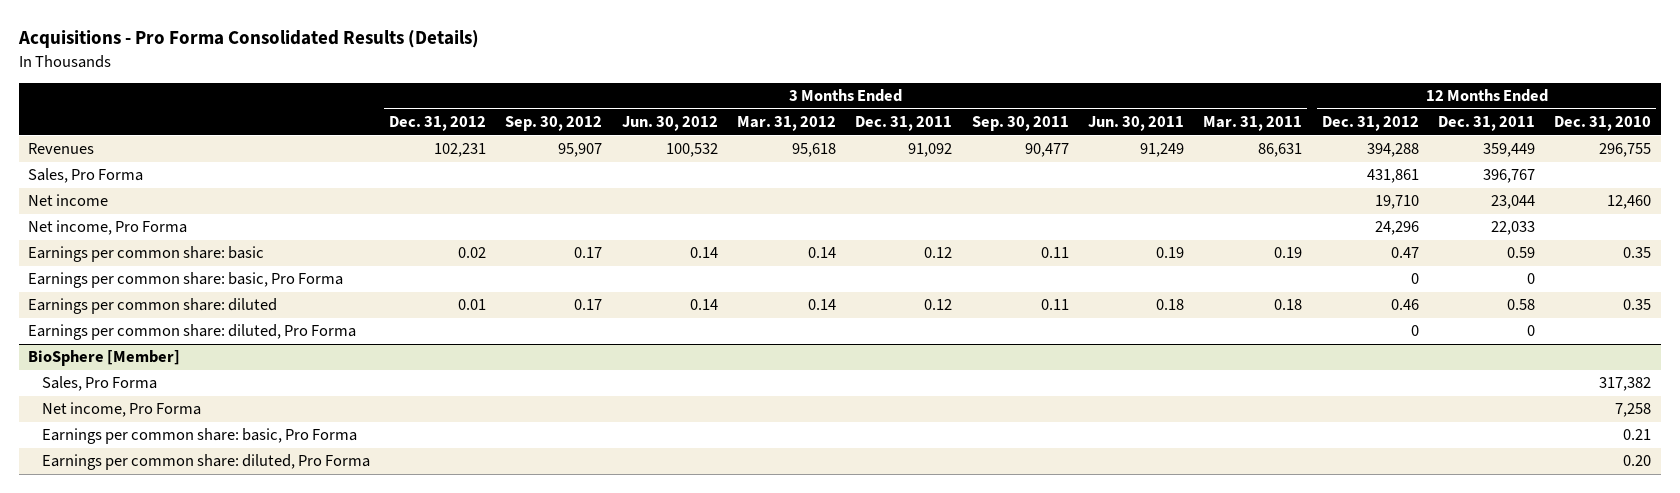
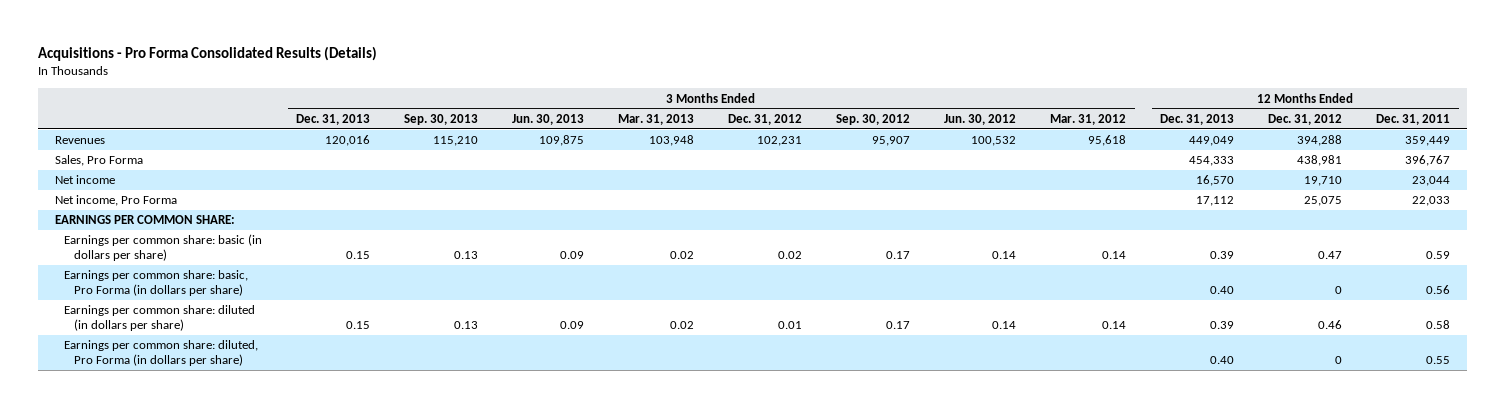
- | 3 Months Ended Dec. 31, 2012 | 3 Months Ended Sep. 30, 2012 | 3 Months Ended Jun. 30, 2012 | 3 Months Ended Mar. 31, 2012 | 3 Months Ended Dec. 31, 2011 | 3 Months Ended Sep. 30, 2011 | 3 Months Ended Jun. 30, 2011 | 3 Months Ended Mar. 31, 2011 | 12 Months Ended Dec. 31, 2012 | 12 Months Ended Dec. 31, 2011 | 12 Months Ended Dec. 31, 2010
+ | 3 Months Ended Dec. 31, 2013 | 3 Months Ended Sep. 30, 2013 | 3 Months Ended Jun. 30, 2013 | 3 Months Ended Mar. 31, 2013 | 3 Months Ended Dec. 31, 2012 | 3 Months Ended Sep. 30, 2012 | 3 Months Ended Jun. 30, 2012 | 3 Months Ended Mar. 31, 2012 | 12 Months Ended Dec. 31, 2013 | 12 Months Ended Dec. 31, 2012 | 12 Months Ended Dec. 31, 2011
- Sales, Pro Forma | | | | | | | | | 431,861 | 396,767 |
+ Sales, Pro Forma | | | | | | | | | 454,333 | 438,981 | 396,767
- Net income, Pro Forma | | | | | | | | | 24,296 | 22,033 |
- Earnings per common share: basic | 0.02 | 0.17 | 0.14 | 0.14 | 0.12 | 0.11 | 0.19 | 0.19 | 0.47 | 0.59 | 0.35
- Earnings per common share: basic, Pro Forma | | | | | | | | | 0 | 0 |
- Earnings per common share: diluted | 0.01 | 0.17 | 0.14 | 0.14 | 0.12 | 0.11 | 0.18 | 0.18 | 0.46 | 0.58 | 0.35
- Earnings per common share: diluted, Pro Forma | | | | | | | | | 0 | 0 |
- BioSphere [Member]
- Sales, Pro Forma | | | | | | | | | | | 317,382
- Net income, Pro Forma | | | | | | | | | | | 7,258
- Earnings per common share: basic, Pro Forma | | | | | | | | | | | 0.21
- Earnings per common share: diluted, Pro Forma | | | | | | | | | | | 0.20
+ Net income, Pro Forma | | | | | | | | | 17,112 | 25,075 | 22,033
+ EARNINGS PER COMMON SHARE:
+ Earnings per common share: basic (in dollars per share) | 0.15 | 0.13 | 0.09 | 0.02 | 0.02 | 0.17 | 0.14 | 0.14 | 0.39 | 0.47 | 0.59
+ Earnings per common share: basic, Pro Forma (in dollars per share) | | | | | | | | | 0.40 | 0 | 0.56
+ Earnings per common share: diluted (in dollars per share) | 0.15 | 0.13 | 0.09 | 0.02 | 0.01 | 0.17 | 0.14 | 0.14 | 0.39 | 0.46 | 0.58
+ Earnings per common share: diluted, Pro Forma (in dollars per share) | | | | | | | | | 0.40 | 0 | 0.55

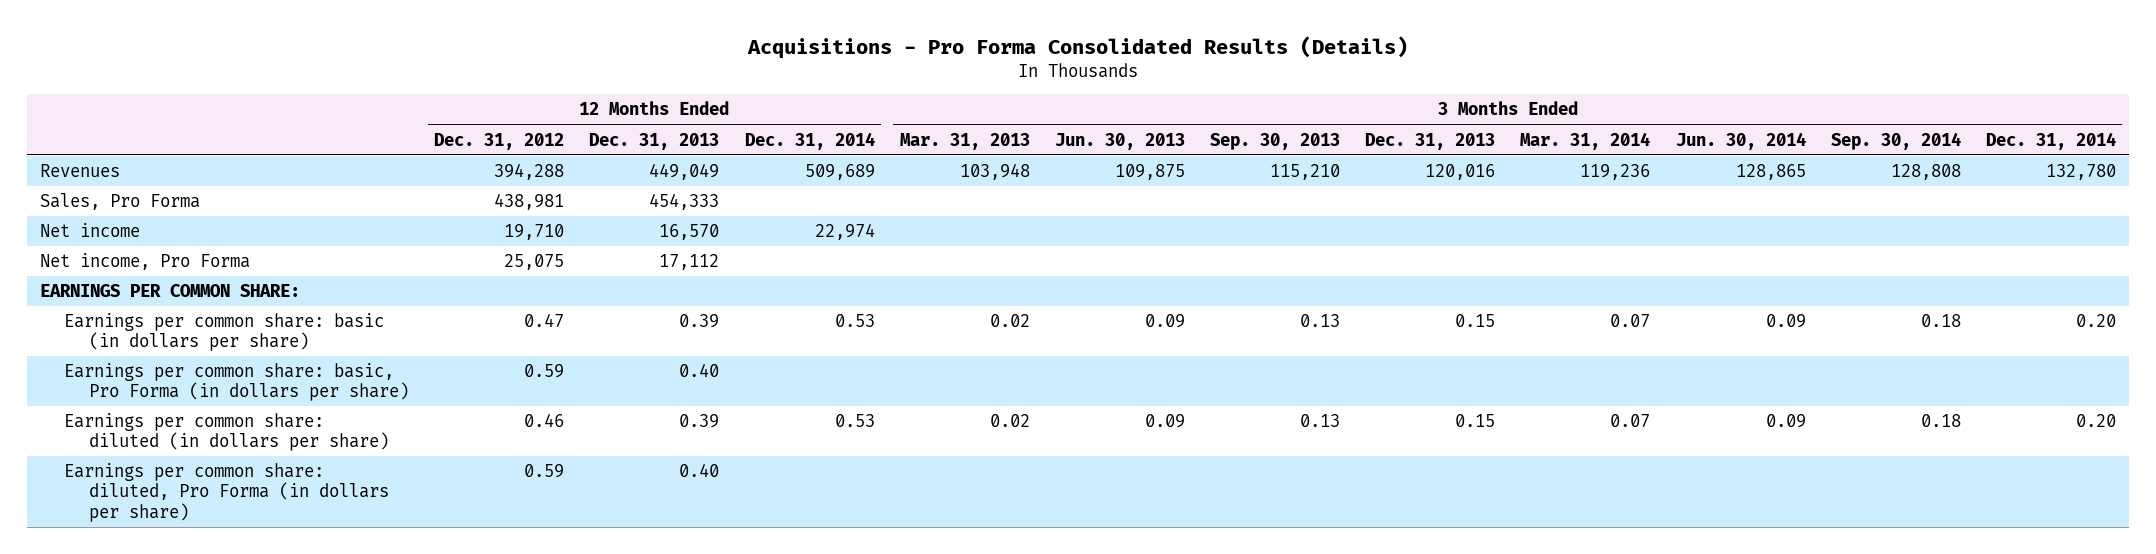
- | 3 Months Ended Dec. 31, 2013 | 3 Months Ended Sep. 30, 2013 | 3 Months Ended Jun. 30, 2013 | 3 Months Ended Mar. 31, 2013 | 3 Months Ended Dec. 31, 2012 | 3 Months Ended Sep. 30, 2012 | 3 Months Ended Jun. 30, 2012 | 3 Months Ended Mar. 31, 2012 | 12 Months Ended Dec. 31, 2013 | 12 Months Ended Dec. 31, 2012 | 12 Months Ended Dec. 31, 2011
+ | 12 Months Ended Dec. 31, 2012 | 12 Months Ended Dec. 31, 2013 | 12 Months Ended Dec. 31, 2014 | 3 Months Ended Mar. 31, 2013 | 3 Months Ended Jun. 30, 2013 | 3 Months Ended Sep. 30, 2013 | 3 Months Ended Dec. 31, 2013 | 3 Months Ended Mar. 31, 2014 | 3 Months Ended Jun. 30, 2014 | 3 Months Ended Sep. 30, 2014 | 3 Months Ended Dec. 31, 2014
- Earnings per common share: basic, Pro Forma (in dollars per share) | | | | | | | | | 0.40 | 0 | 0.56
+ Earnings per common share: basic, Pro Forma (in dollars per share) | 0.59 | 0.40 | | | | | | | | |
- Earnings per common share: diluted, Pro Forma (in dollars per share) | | | | | | | | | 0.40 | 0 | 0.55
+ Earnings per common share: diluted, Pro Forma (in dollars per share) | 0.59 | 0.40 | | | | | | | | |

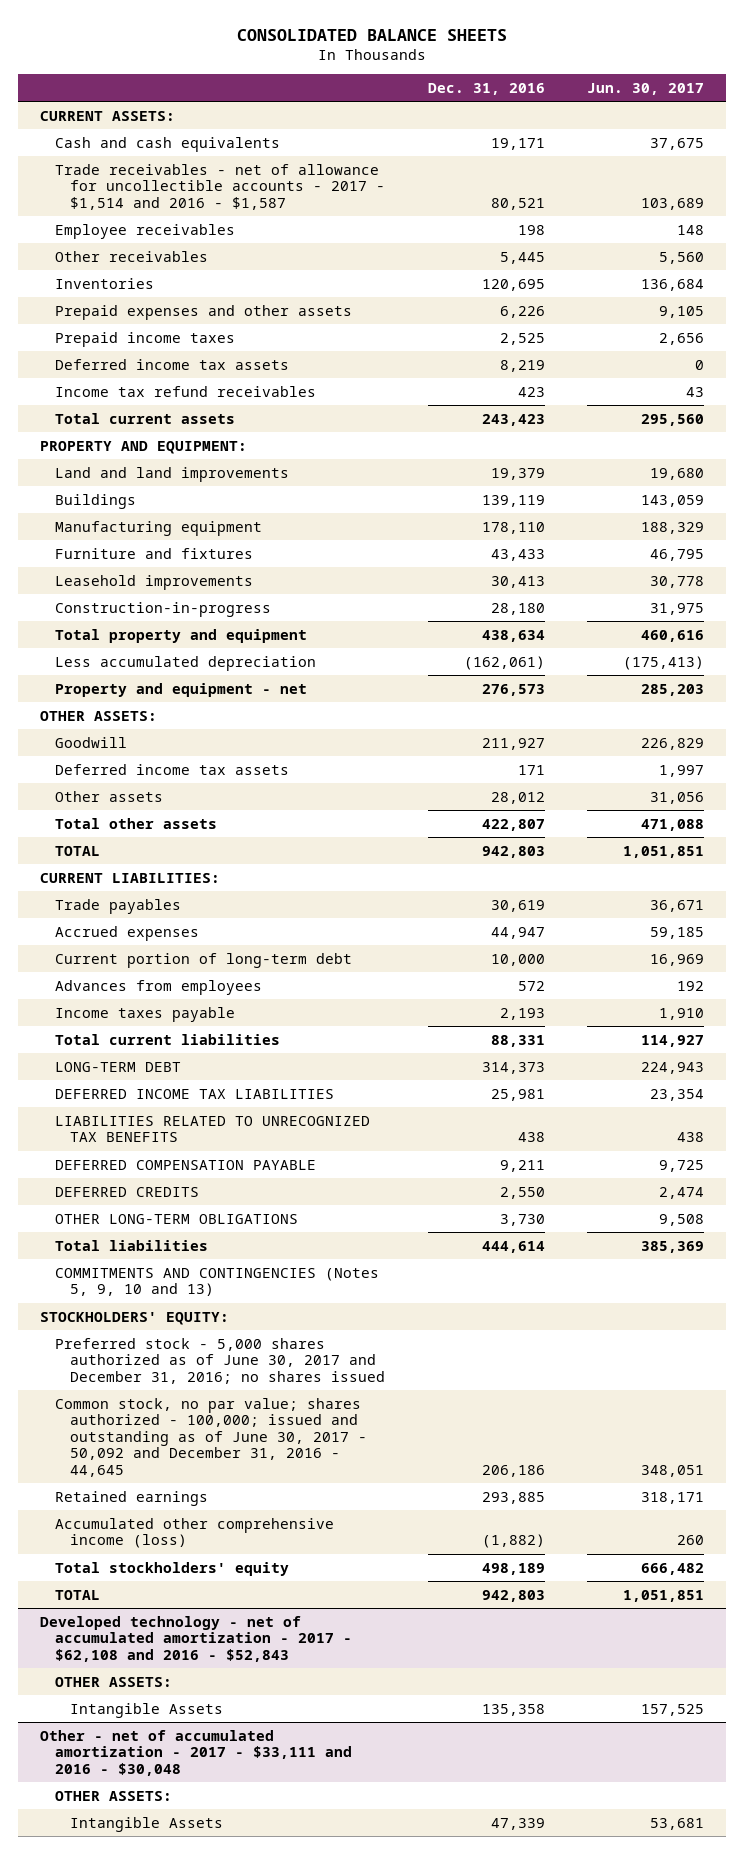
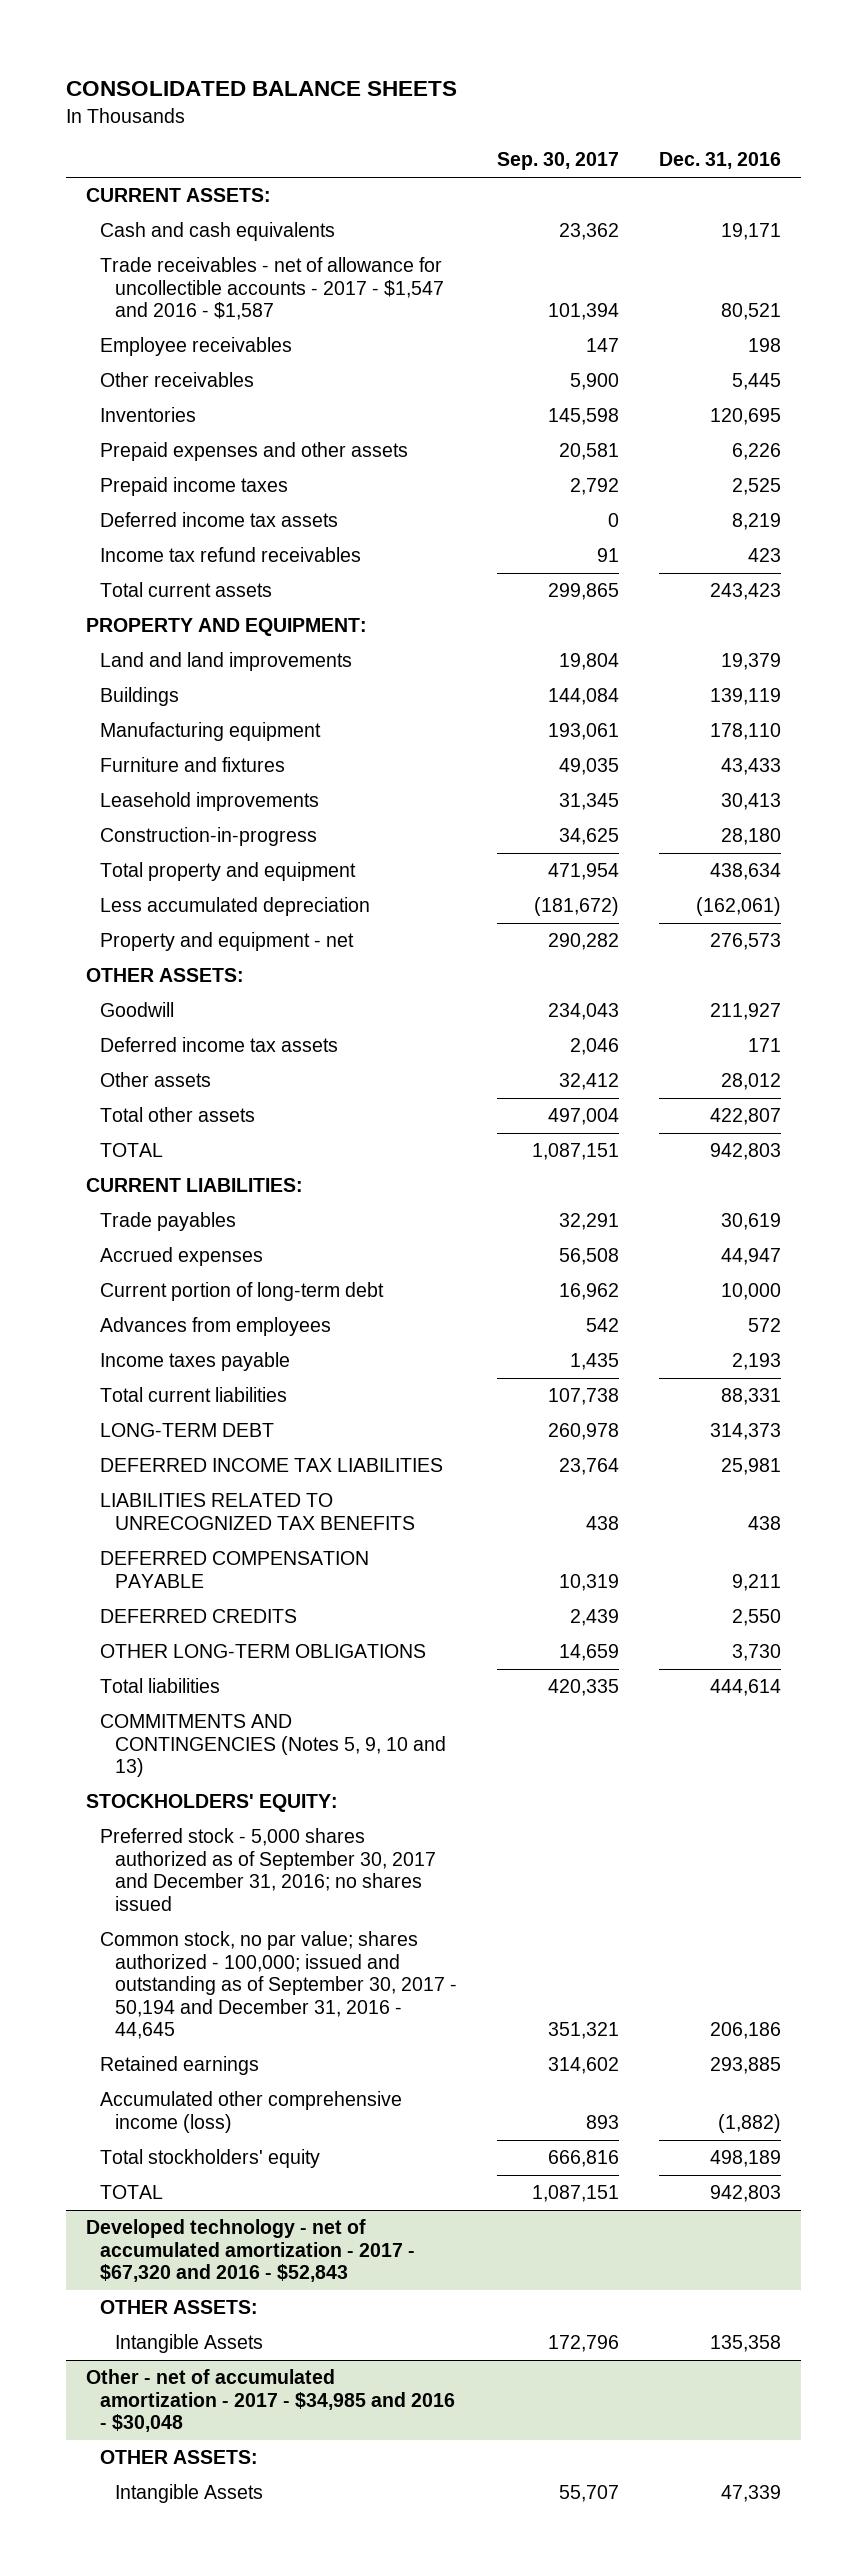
- | Dec. 31, 2016 | Jun. 30, 2017
+ | Sep. 30, 2017 | Dec. 31, 2016
- Trade receivables - net of allowance for uncollectible accounts - 2017 - $1,514 and 2016 - $1,587 | 80,521 | 103,689
+ Trade receivables - net of allowance for uncollectible accounts - 2017 - $1,547 and 2016 - $1,587 | 101,394 | 80,521
- Preferred stock - 5,000 shares authorized as of June 30, 2017 and December 31, 2016; no shares issued
- Common stock, no par value; shares authorized - 100,000; issued and outstanding as of June 30, 2017 - 50,092 and December 31, 2016 - 44,645 | 206,186 | 348,051
+ Preferred stock - 5,000 shares authorized as of September 30, 2017 and December 31, 2016; no shares issued
+ Common stock, no par value; shares authorized - 100,000; issued and outstanding as of September 30, 2017 - 50,194 and December 31, 2016 - 44,645 | 351,321 | 206,186
- Developed technology - net of accumulated amortization - 2017 - $62,108 and 2016 - $52,843
+ Developed technology - net of accumulated amortization - 2017 - $67,320 and 2016 - $52,843
- Other - net of accumulated amortization - 2017 - $33,111 and 2016 - $30,048
+ Other - net of accumulated amortization - 2017 - $34,985 and 2016 - $30,048

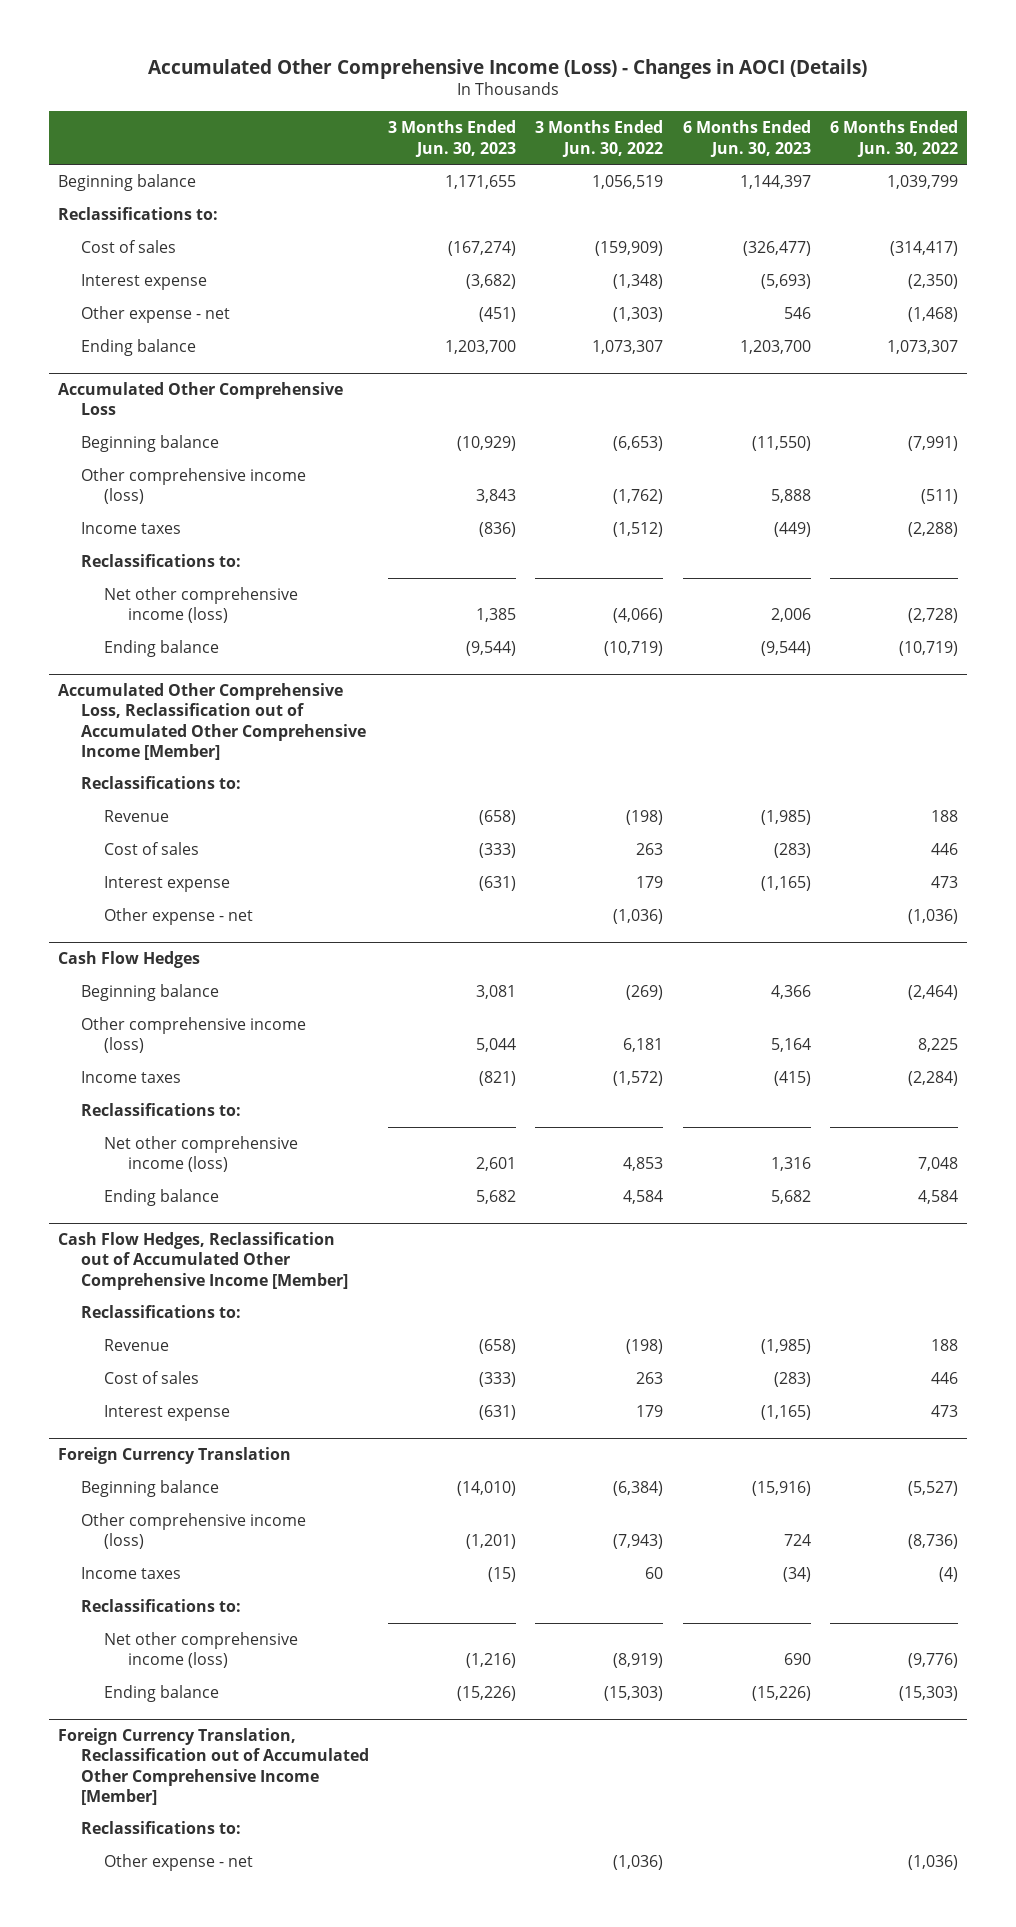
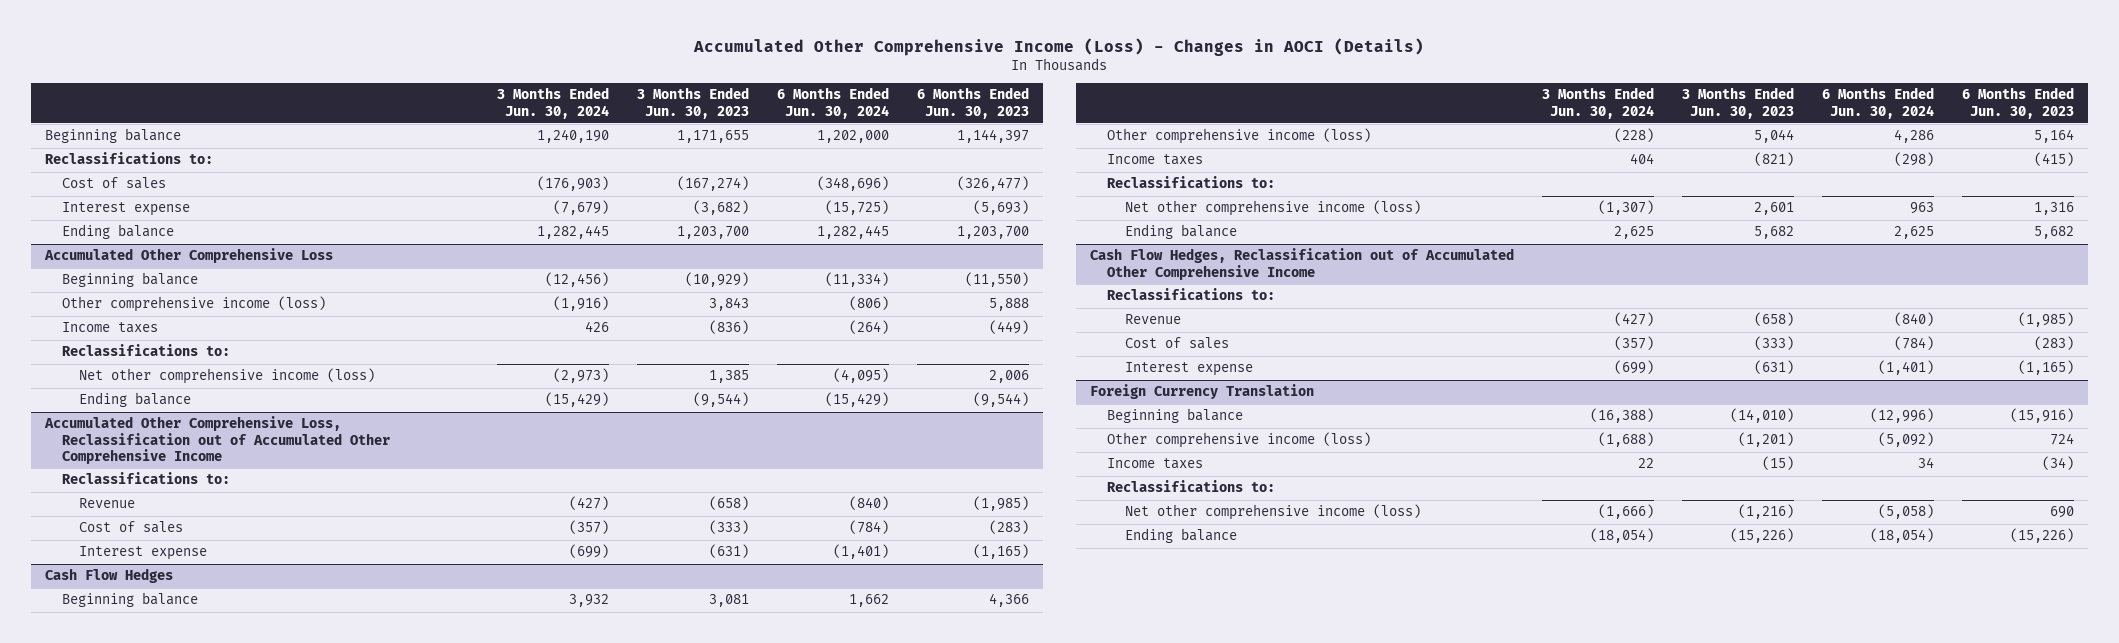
- | 3 Months Ended Jun. 30, 2023 | 3 Months Ended Jun. 30, 2022 | 6 Months Ended Jun. 30, 2023 | 6 Months Ended Jun. 30, 2022
+ | 3 Months Ended Jun. 30, 2024 | 3 Months Ended Jun. 30, 2023 | 6 Months Ended Jun. 30, 2024 | 6 Months Ended Jun. 30, 2023
- Other expense - net | (451) | (1,303) | 546 | (1,468)
- Accumulated Other Comprehensive Loss, Reclassification out of Accumulated Other Comprehensive Income [Member]
+ Accumulated Other Comprehensive Loss, Reclassification out of Accumulated Other Comprehensive Income
- Other expense - net | | (1,036) | | (1,036)
- Cash Flow Hedges, Reclassification out of Accumulated Other Comprehensive Income [Member]
+ Cash Flow Hedges, Reclassification out of Accumulated Other Comprehensive Income
- Foreign Currency Translation, Reclassification out of Accumulated Other Comprehensive Income [Member]
- Reclassifications to:
- Other expense - net | | (1,036) | | (1,036)

